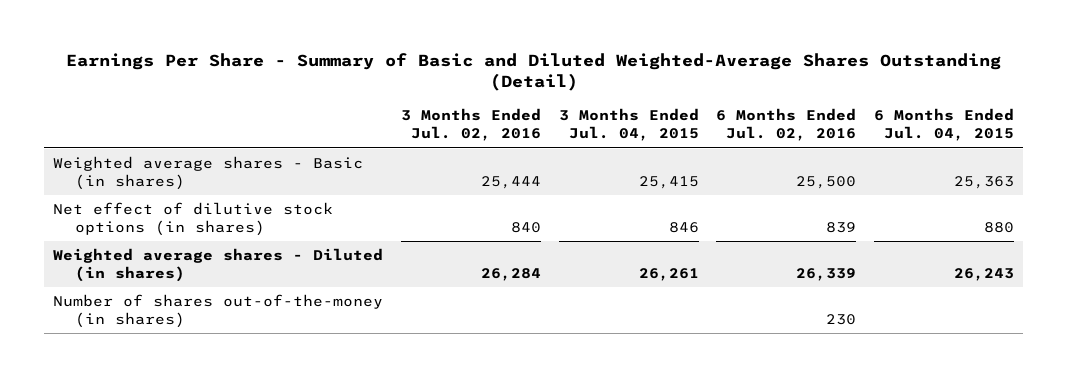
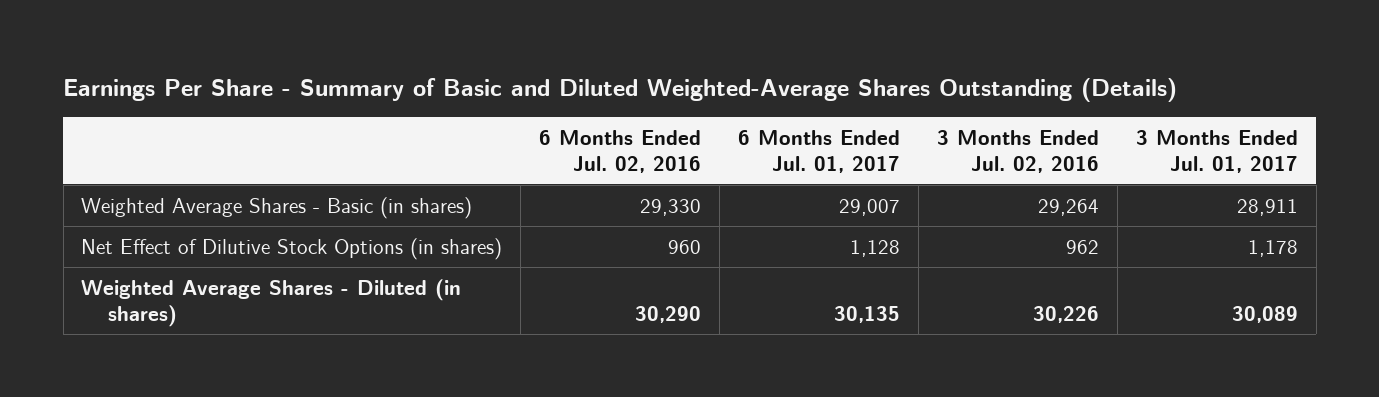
- Earnings Per Share - Summary of Basic and Diluted Weighted-Average Shares Outstanding (Detail)
+ Earnings Per Share - Summary of Basic and Diluted Weighted-Average Shares Outstanding (Details)
- | 3 Months Ended Jul. 02, 2016 | 3 Months Ended Jul. 04, 2015 | 6 Months Ended Jul. 02, 2016 | 6 Months Ended Jul. 04, 2015
+ | 6 Months Ended Jul. 02, 2016 | 6 Months Ended Jul. 01, 2017 | 3 Months Ended Jul. 02, 2016 | 3 Months Ended Jul. 01, 2017
- Weighted average shares - Basic (in shares) | 25,444 | 25,415 | 25,500 | 25,363
- Net effect of dilutive stock options (in shares) | 840 | 846 | 839 | 880
- Weighted average shares - Diluted (in shares) | 26,284 | 26,261 | 26,339 | 26,243
- Number of shares out-of-the-money (in shares) | | | 230 |
+ Weighted Average Shares - Basic (in shares) | 29,330 | 29,007 | 29,264 | 28,911
+ Net Effect of Dilutive Stock Options (in shares) | 960 | 1,128 | 962 | 1,178
+ Weighted Average Shares - Diluted (in shares) | 30,290 | 30,135 | 30,226 | 30,089

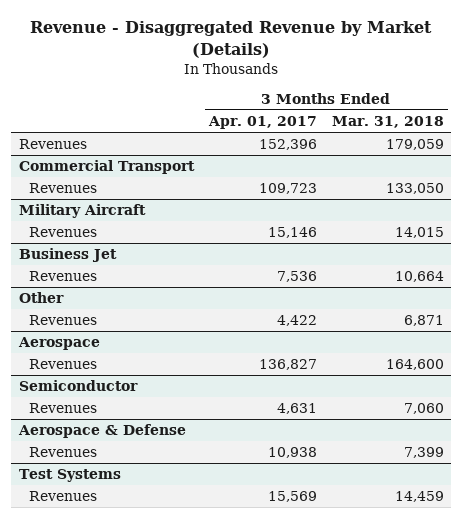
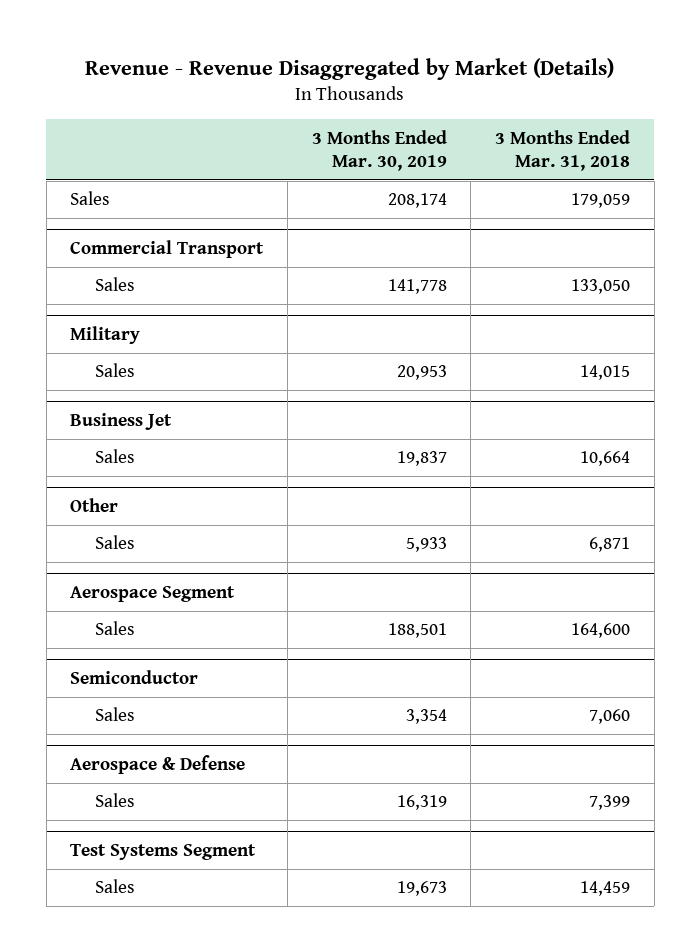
- Revenue - Disaggregated Revenue by Market (Details)
+ Revenue - Revenue Disaggregated by Market (Details)
- | 3 Months Ended Apr. 01, 2017 | 3 Months Ended Mar. 31, 2018
+ | 3 Months Ended Mar. 30, 2019 | 3 Months Ended Mar. 31, 2018
- Revenues | 152,396 | 179,059
+ Sales | 208,174 | 179,059
@ Commercial Transport
- Revenues | 109,723 | 133,050
- Military Aircraft
- Revenues | 15,146 | 14,015
@ Commercial Transport
+ Sales | 141,778 | 133,050
+ Military
+ Sales | 20,953 | 14,015
@ Business Jet
- Revenues | 7,536 | 10,664
+ Sales | 19,837 | 10,664
@ Other
- Revenues | 4,422 | 6,871
- Aerospace
- Revenues | 136,827 | 164,600
@ Other
+ Sales | 5,933 | 6,871
+ Aerospace Segment
+ Sales | 188,501 | 164,600
@ Semiconductor
- Revenues | 4,631 | 7,060
+ Sales | 3,354 | 7,060
@ Aerospace & Defense
- Revenues | 10,938 | 7,399
- Test Systems
- Revenues | 15,569 | 14,459
@ Aerospace & Defense
+ Sales | 16,319 | 7,399
+ Test Systems Segment
+ Sales | 19,673 | 14,459

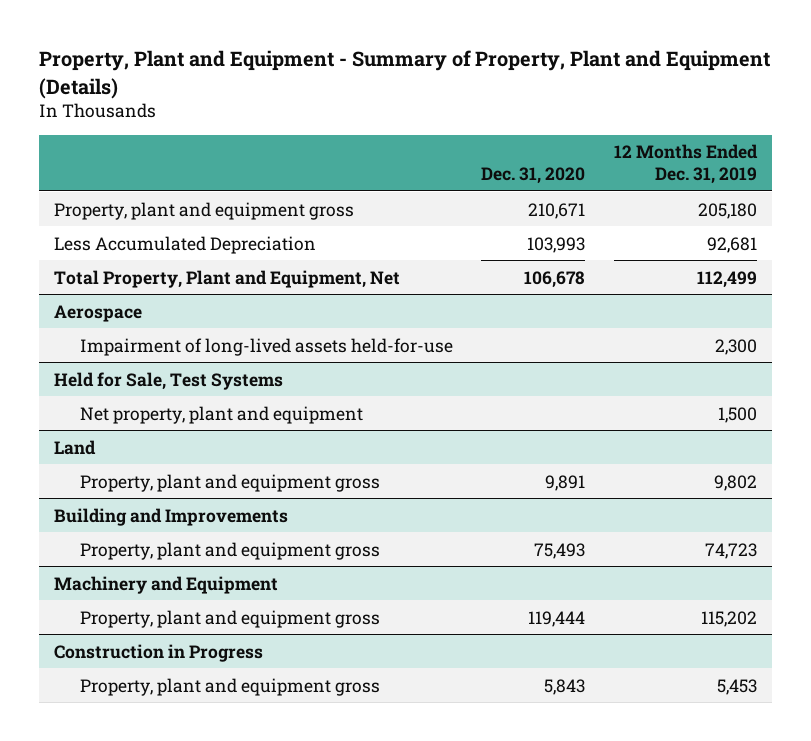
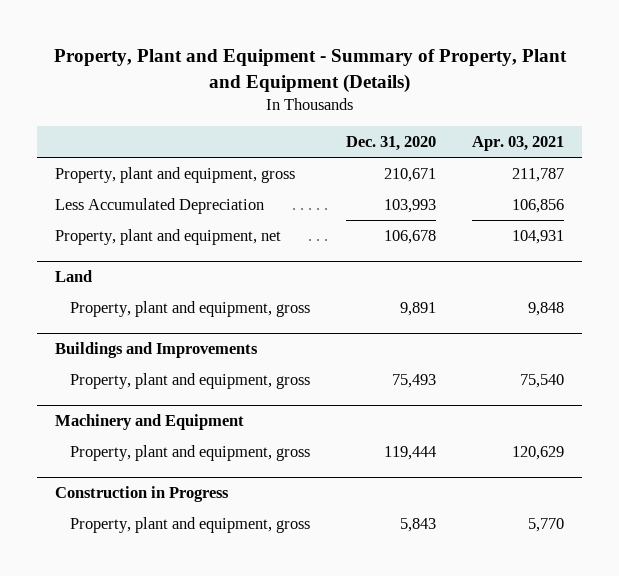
- | Dec. 31, 2020 | 12 Months Ended Dec. 31, 2019
+ | Dec. 31, 2020 | Apr. 03, 2021
- Property, plant and equipment gross | 210,671 | 205,180
+ Property, plant and equipment, gross | 210,671 | 211,787
- Total Property, Plant and Equipment, Net | 106,678 | 112,499
- Aerospace
- Impairment of long-lived assets held-for-use | | 2,300
- Held for Sale, Test Systems
- Net property, plant and equipment | | 1,500
+ Property, plant and equipment, net | 106,678 | 104,931
@ Land
- Property, plant and equipment gross | 9,891 | 9,802
- Building and Improvements
- Property, plant and equipment gross | 75,493 | 74,723
@ Land
+ Property, plant and equipment, gross | 9,891 | 9,848
+ Buildings and Improvements
+ Property, plant and equipment, gross | 75,493 | 75,540
@ Machinery and Equipment
- Property, plant and equipment gross | 119,444 | 115,202
+ Property, plant and equipment, gross | 119,444 | 120,629
@ Construction in Progress
- Property, plant and equipment gross | 5,843 | 5,453
+ Property, plant and equipment, gross | 5,843 | 5,770

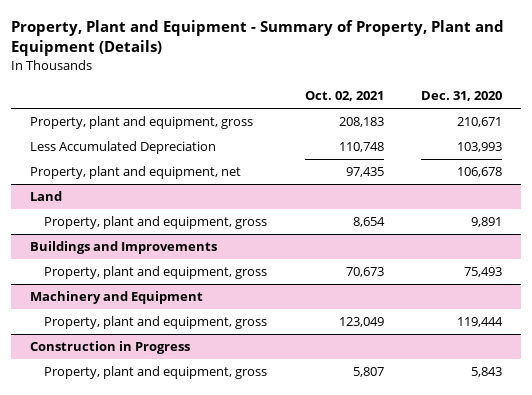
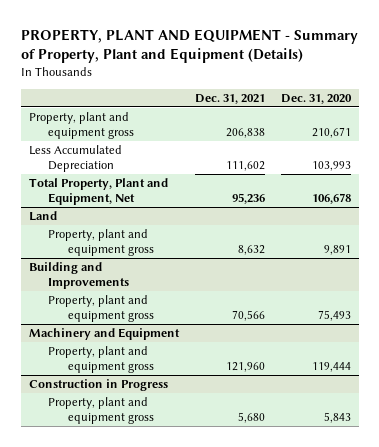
- Property, Plant and Equipment - Summary of Property, Plant and Equipment (Details)
+ PROPERTY, PLANT AND EQUIPMENT - Summary of Property, Plant and Equipment (Details)
- | Oct. 02, 2021 | Dec. 31, 2020
+ | Dec. 31, 2021 | Dec. 31, 2020
- Property, plant and equipment, gross | 208,183 | 210,671
+ Property, plant and equipment gross | 206,838 | 210,671
- Property, plant and equipment, net | 97,435 | 106,678
+ Total Property, Plant and Equipment, Net | 95,236 | 106,678
@ Land
- Property, plant and equipment, gross | 8,654 | 9,891
- Buildings and Improvements
- Property, plant and equipment, gross | 70,673 | 75,493
@ Land
+ Property, plant and equipment gross | 8,632 | 9,891
+ Building and Improvements
+ Property, plant and equipment gross | 70,566 | 75,493
@ Machinery and Equipment
- Property, plant and equipment, gross | 123,049 | 119,444
+ Property, plant and equipment gross | 121,960 | 119,444
@ Construction in Progress
- Property, plant and equipment, gross | 5,807 | 5,843
+ Property, plant and equipment gross | 5,680 | 5,843

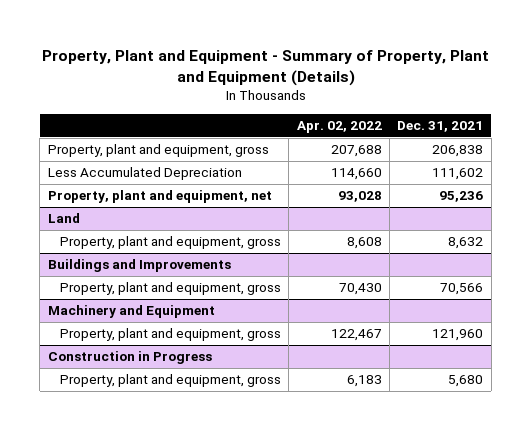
- PROPERTY, PLANT AND EQUIPMENT - Summary of Property, Plant and Equipment (Details)
+ Property, Plant and Equipment - Summary of Property, Plant and Equipment (Details)
- | Dec. 31, 2021 | Dec. 31, 2020
+ | Apr. 02, 2022 | Dec. 31, 2021
- Property, plant and equipment gross | 206,838 | 210,671
+ Property, plant and equipment, gross | 207,688 | 206,838
- Total Property, Plant and Equipment, Net | 95,236 | 106,678
+ Property, plant and equipment, net | 93,028 | 95,236
@ Land
- Property, plant and equipment gross | 8,632 | 9,891
- Building and Improvements
- Property, plant and equipment gross | 70,566 | 75,493
@ Land
+ Property, plant and equipment, gross | 8,608 | 8,632
+ Buildings and Improvements
+ Property, plant and equipment, gross | 70,430 | 70,566
@ Machinery and Equipment
- Property, plant and equipment gross | 121,960 | 119,444
+ Property, plant and equipment, gross | 122,467 | 121,960
@ Construction in Progress
- Property, plant and equipment gross | 5,680 | 5,843
+ Property, plant and equipment, gross | 6,183 | 5,680

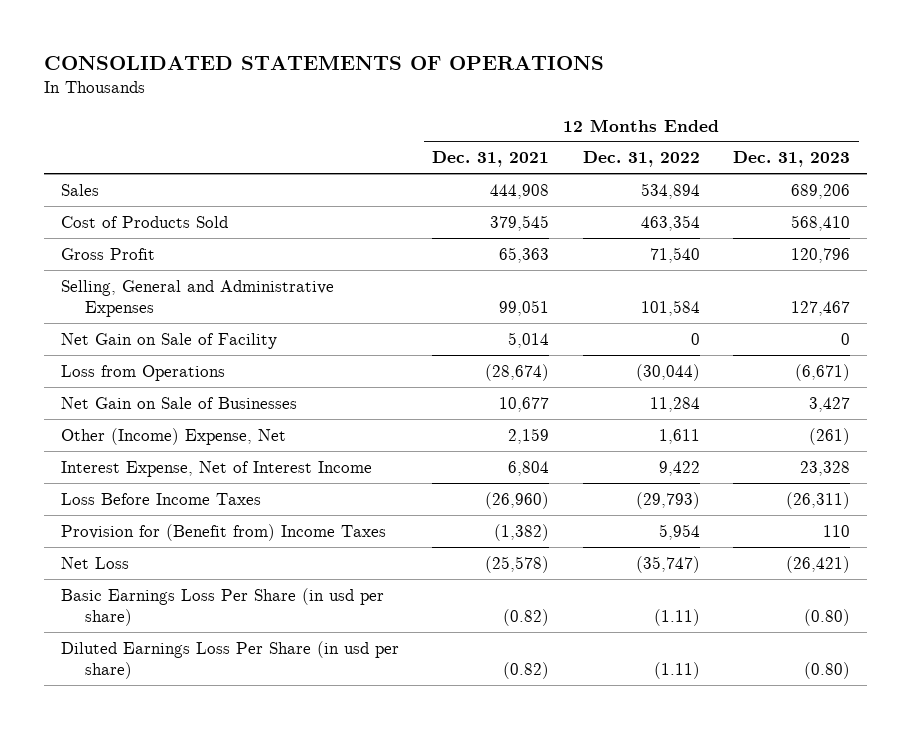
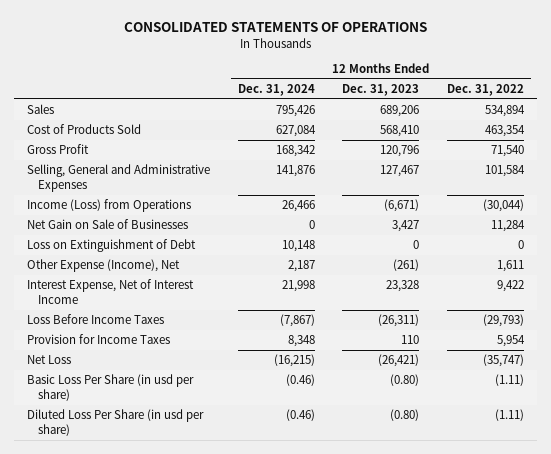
- | 12 Months Ended Dec. 31, 2021 | 12 Months Ended Dec. 31, 2022 | 12 Months Ended Dec. 31, 2023
+ | 12 Months Ended Dec. 31, 2024 | 12 Months Ended Dec. 31, 2023 | 12 Months Ended Dec. 31, 2022
- Net Gain on Sale of Facility | 5,014 | 0 | 0
- Loss from Operations | (28,674) | (30,044) | (6,671)
+ Income (Loss) from Operations | 26,466 | (6,671) | (30,044)
- Other (Income) Expense, Net | 2,159 | 1,611 | (261)
+ Loss on Extinguishment of Debt | 10,148 | 0 | 0
+ Other Expense (Income), Net | 2,187 | (261) | 1,611
- Provision for (Benefit from) Income Taxes | (1,382) | 5,954 | 110
+ Provision for Income Taxes | 8,348 | 110 | 5,954
- Basic Earnings Loss Per Share (in usd per share) | (0.82) | (1.11) | (0.80)
- Diluted Earnings Loss Per Share (in usd per share) | (0.82) | (1.11) | (0.80)
+ Basic Loss Per Share (in usd per share) | (0.46) | (0.80) | (1.11)
+ Diluted Loss Per Share (in usd per share) | (0.46) | (0.80) | (1.11)

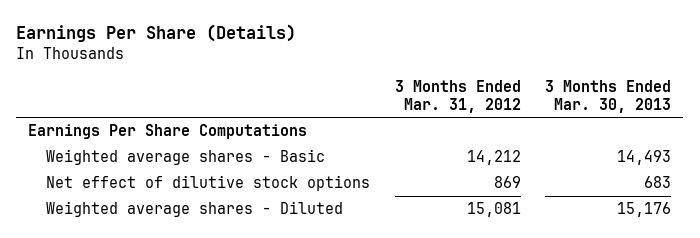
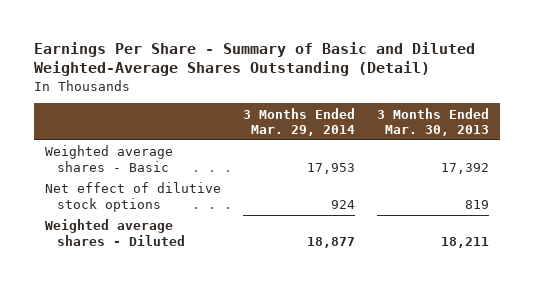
- Earnings Per Share (Details)
+ Earnings Per Share - Summary of Basic and Diluted Weighted-Average Shares Outstanding (Detail)
- | 3 Months Ended Mar. 31, 2012 | 3 Months Ended Mar. 30, 2013
+ | 3 Months Ended Mar. 29, 2014 | 3 Months Ended Mar. 30, 2013
- Earnings Per Share Computations
- Weighted average shares - Basic | 14,212 | 14,493
- Net effect of dilutive stock options | 869 | 683
- Weighted average shares - Diluted | 15,081 | 15,176
+ Weighted average shares - Basic | 17,953 | 17,392
+ Net effect of dilutive stock options | 924 | 819
+ Weighted average shares - Diluted | 18,877 | 18,211

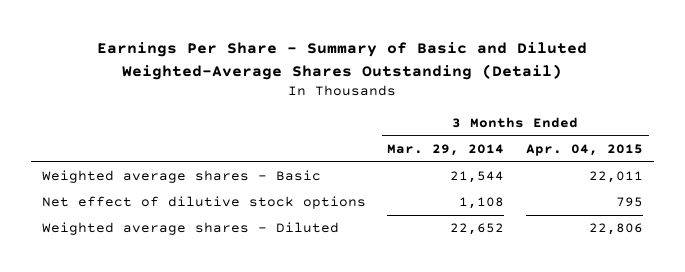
- | 3 Months Ended Mar. 29, 2014 | 3 Months Ended Mar. 30, 2013
+ | 3 Months Ended Mar. 29, 2014 | 3 Months Ended Apr. 04, 2015
- Weighted average shares - Basic | 17,953 | 17,392
- Net effect of dilutive stock options | 924 | 819
- Weighted average shares - Diluted | 18,877 | 18,211
+ Weighted average shares - Basic | 21,544 | 22,011
+ Net effect of dilutive stock options | 1,108 | 795
+ Weighted average shares - Diluted | 22,652 | 22,806

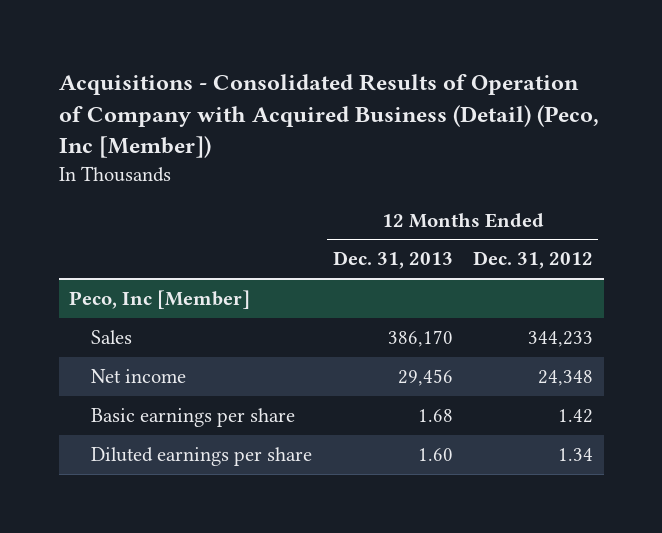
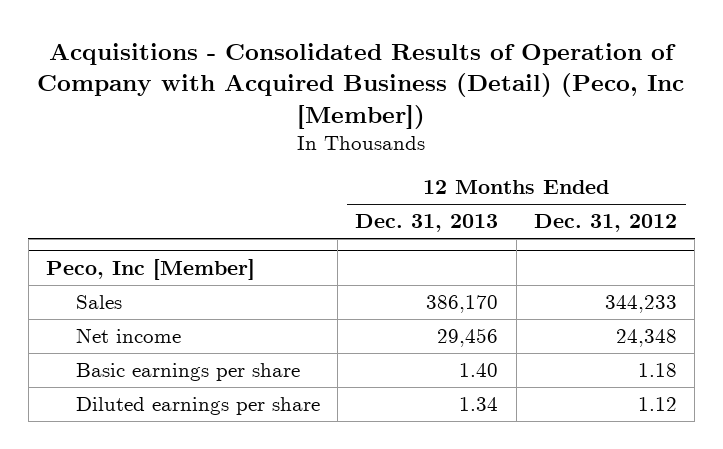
@ Peco, Inc [Member]
- Basic earnings per share | 1.68 | 1.42
- Diluted earnings per share | 1.60 | 1.34
+ Basic earnings per share | 1.40 | 1.18
+ Diluted earnings per share | 1.34 | 1.12

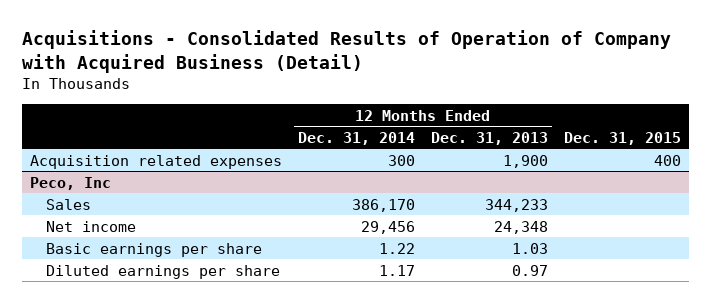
- Acquisitions - Consolidated Results of Operation of Company with Acquired Business (Detail) (Peco, Inc [Member])
+ Acquisitions - Consolidated Results of Operation of Company with Acquired Business (Detail)
- | 12 Months Ended Dec. 31, 2013 | 12 Months Ended Dec. 31, 2012
+ | 12 Months Ended Dec. 31, 2014 | 12 Months Ended Dec. 31, 2013 | Dec. 31, 2015
- Peco, Inc [Member]
- Sales | 386,170 | 344,233
- Net income | 29,456 | 24,348
- Basic earnings per share | 1.40 | 1.18
- Diluted earnings per share | 1.34 | 1.12
+ Acquisition related expenses | 300 | 1,900 | 400
+ Peco, Inc
+ Sales | 386,170 | 344,233 |
+ Net income | 29,456 | 24,348 |
+ Basic earnings per share | 1.22 | 1.03 |
+ Diluted earnings per share | 1.17 | 0.97 |

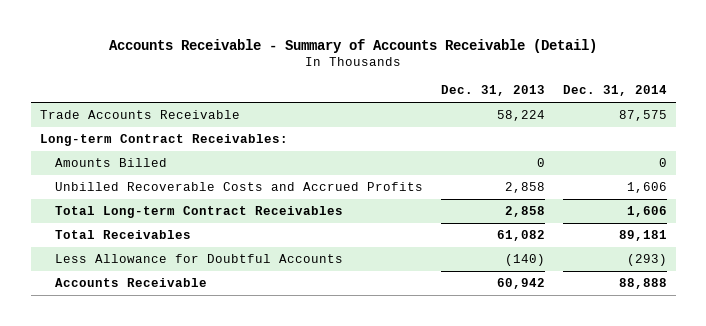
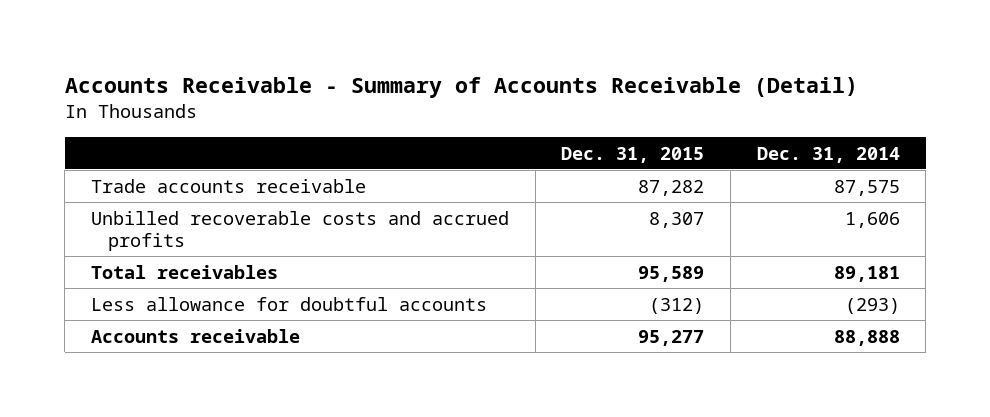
- | Dec. 31, 2013 | Dec. 31, 2014
+ | Dec. 31, 2015 | Dec. 31, 2014
- Trade Accounts Receivable | 58,224 | 87,575
- Long-term Contract Receivables:
- Amounts Billed | 0 | 0
- Unbilled Recoverable Costs and Accrued Profits | 2,858 | 1,606
- Total Long-term Contract Receivables | 2,858 | 1,606
- Total Receivables | 61,082 | 89,181
- Less Allowance for Doubtful Accounts | (140) | (293)
- Accounts Receivable | 60,942 | 88,888
+ Trade accounts receivable | 87,282 | 87,575
+ Unbilled recoverable costs and accrued profits | 8,307 | 1,606
+ Total receivables | 95,589 | 89,181
+ Less allowance for doubtful accounts | (312) | (293)
+ Accounts receivable | 95,277 | 88,888

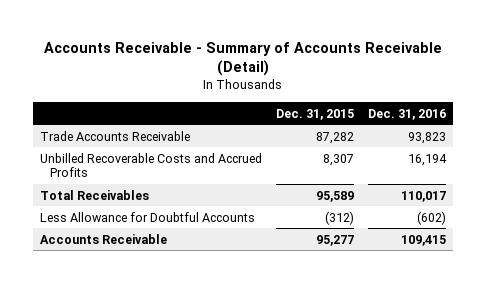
- | Dec. 31, 2015 | Dec. 31, 2014
+ | Dec. 31, 2015 | Dec. 31, 2016
- Trade accounts receivable | 87,282 | 87,575
- Unbilled recoverable costs and accrued profits | 8,307 | 1,606
- Total receivables | 95,589 | 89,181
- Less allowance for doubtful accounts | (312) | (293)
- Accounts receivable | 95,277 | 88,888
+ Trade Accounts Receivable | 87,282 | 93,823
+ Unbilled Recoverable Costs and Accrued Profits | 8,307 | 16,194
+ Total Receivables | 95,589 | 110,017
+ Less Allowance for Doubtful Accounts | (312) | (602)
+ Accounts Receivable | 95,277 | 109,415

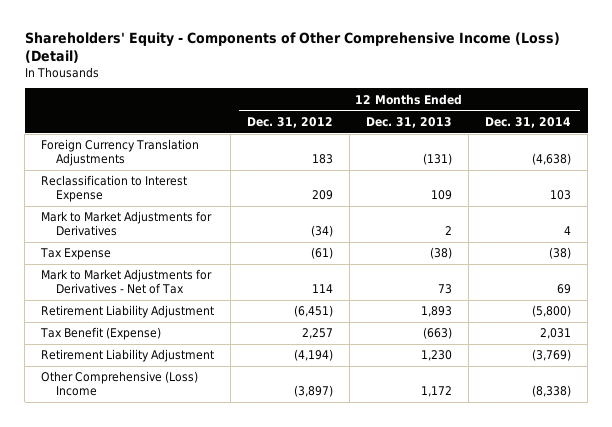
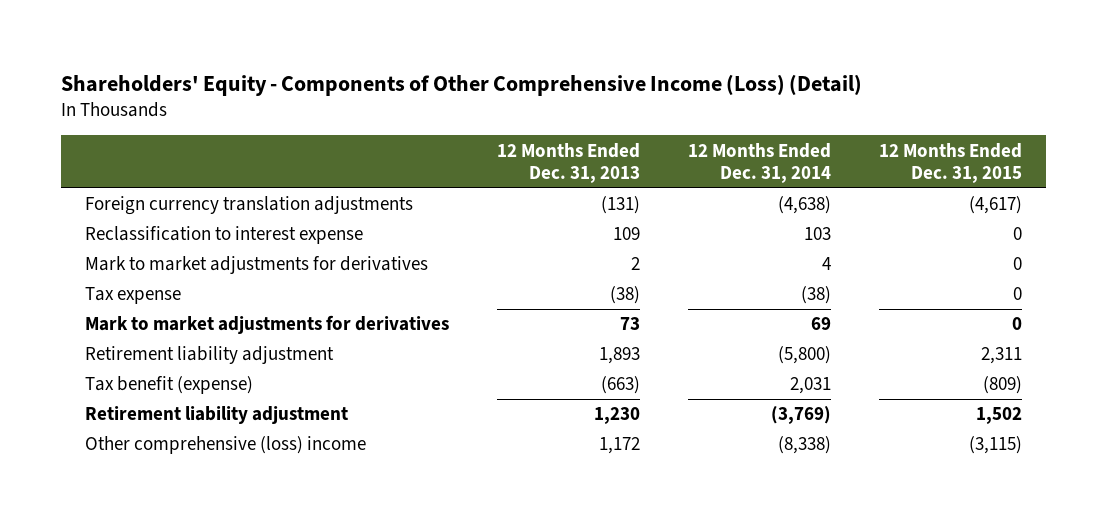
- | 12 Months Ended Dec. 31, 2012 | 12 Months Ended Dec. 31, 2013 | 12 Months Ended Dec. 31, 2014
+ | 12 Months Ended Dec. 31, 2013 | 12 Months Ended Dec. 31, 2014 | 12 Months Ended Dec. 31, 2015
- Foreign Currency Translation Adjustments | 183 | (131) | (4,638)
- Reclassification to Interest Expense | 209 | 109 | 103
- Mark to Market Adjustments for Derivatives | (34) | 2 | 4
- Tax Expense | (61) | (38) | (38)
- Mark to Market Adjustments for Derivatives - Net of Tax | 114 | 73 | 69
- Retirement Liability Adjustment | (6,451) | 1,893 | (5,800)
- Tax Benefit (Expense) | 2,257 | (663) | 2,031
- Retirement Liability Adjustment | (4,194) | 1,230 | (3,769)
- Other Comprehensive (Loss) Income | (3,897) | 1,172 | (8,338)
+ Foreign currency translation adjustments | (131) | (4,638) | (4,617)
+ Reclassification to interest expense | 109 | 103 | 0
+ Mark to market adjustments for derivatives | 2 | 4 | 0
+ Tax expense | (38) | (38) | 0
+ Mark to market adjustments for derivatives | 73 | 69 | 0
+ Retirement liability adjustment | 1,893 | (5,800) | 2,311
+ Tax benefit (expense) | (663) | 2,031 | (809)
+ Retirement liability adjustment | 1,230 | (3,769) | 1,502
+ Other comprehensive (loss) income | 1,172 | (8,338) | (3,115)

